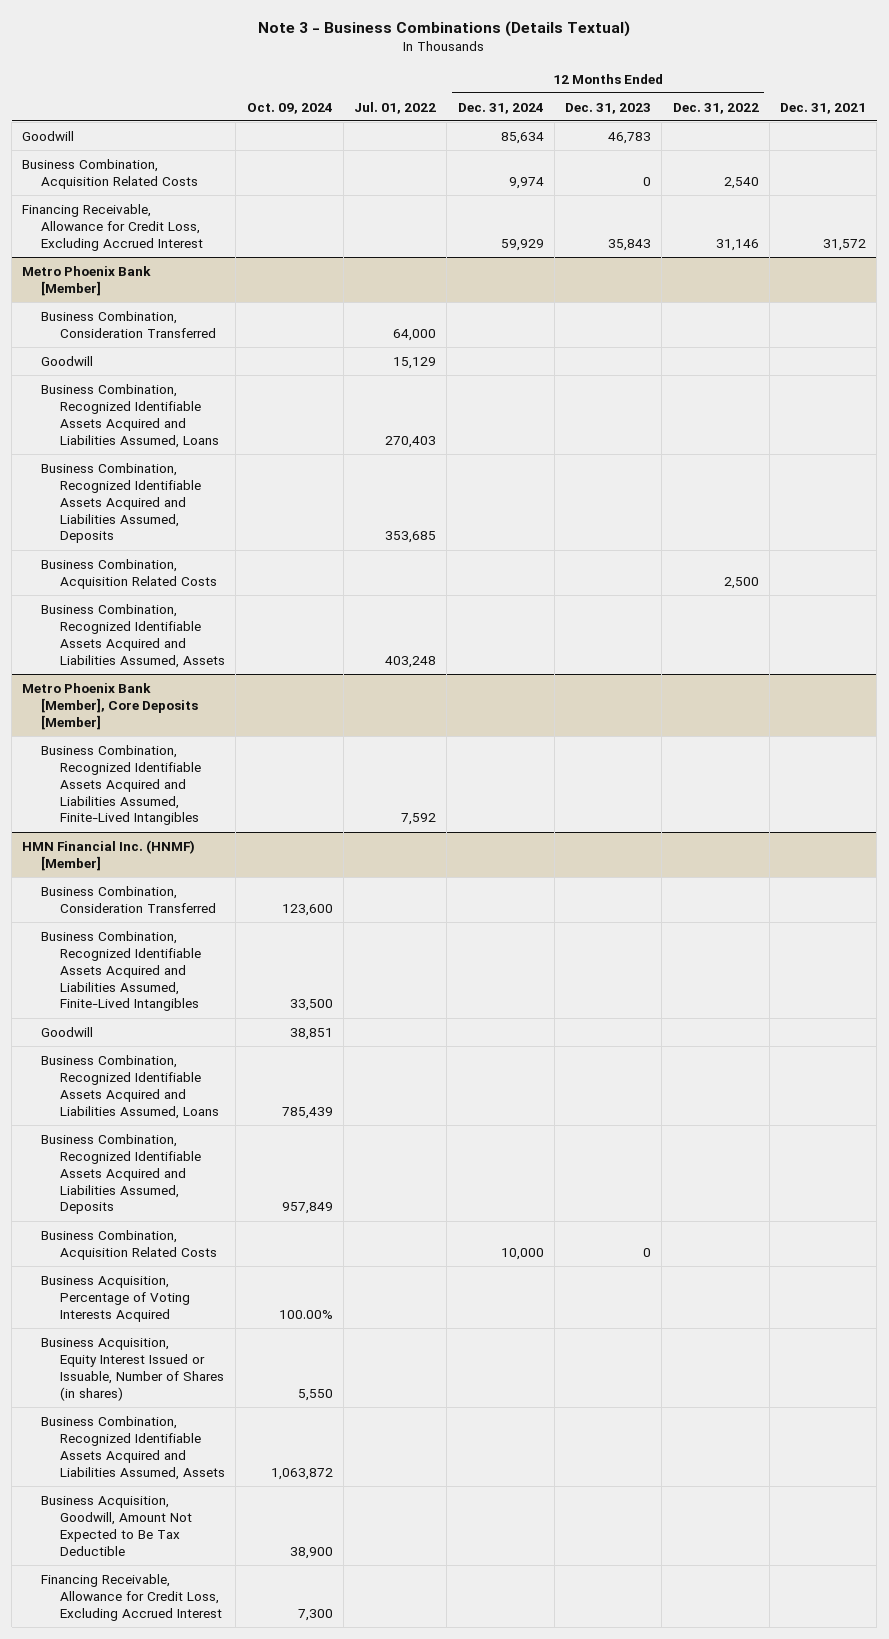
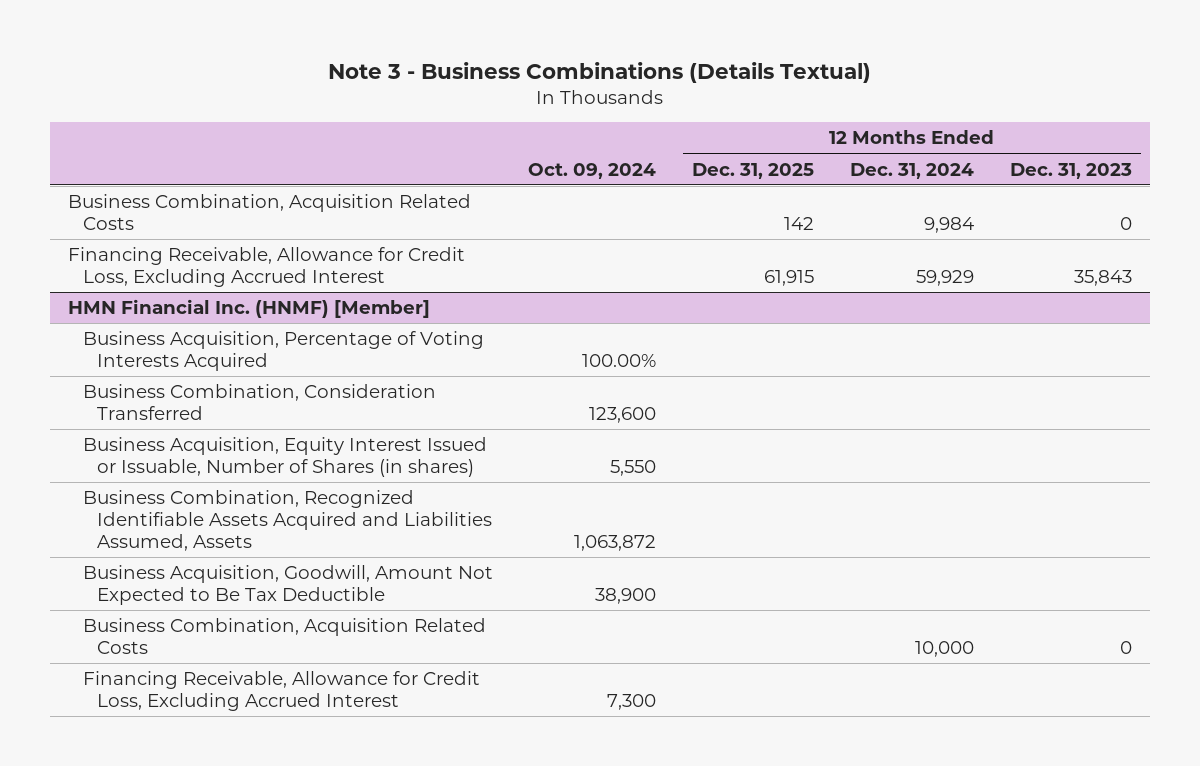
- | Oct. 09, 2024 | Jul. 01, 2022 | 12 Months Ended Dec. 31, 2024 | 12 Months Ended Dec. 31, 2023 | 12 Months Ended Dec. 31, 2022 | Dec. 31, 2021
+ | Oct. 09, 2024 | 12 Months Ended Dec. 31, 2025 | 12 Months Ended Dec. 31, 2024 | 12 Months Ended Dec. 31, 2023
- Goodwill | | | 85,634 | 46,783 | |
- Business Combination, Acquisition Related Costs | | | 9,974 | 0 | 2,540 |
+ Business Combination, Acquisition Related Costs | | 142 | 9,984 | 0
- Metro Phoenix Bank [Member]
- Business Combination, Consideration Transferred | | 64,000 | | | |
- Goodwill | | 15,129 | | | |
- Business Combination, Recognized Identifiable Assets Acquired and Liabilities Assumed, Loans | | 270,403 | | | |
- Business Combination, Recognized Identifiable Assets Acquired and Liabilities Assumed, Deposits | | 353,685 | | | |
- Business Combination, Acquisition Related Costs | | | | | 2,500 |
- Business Combination, Recognized Identifiable Assets Acquired and Liabilities Assumed, Assets | | 403,248 | | | |
- Metro Phoenix Bank [Member], Core Deposits [Member]
- Business Combination, Recognized Identifiable Assets Acquired and Liabilities Assumed, Finite-Lived Intangibles | | 7,592 | | | |
@ HMN Financial Inc. (HNMF) [Member]
- Business Combination, Recognized Identifiable Assets Acquired and Liabilities Assumed, Finite-Lived Intangibles | 33,500 | | | | |
- Goodwill | 38,851 | | | | |
- Business Combination, Recognized Identifiable Assets Acquired and Liabilities Assumed, Loans | 785,439 | | | | |
- Business Combination, Recognized Identifiable Assets Acquired and Liabilities Assumed, Deposits | 957,849 | | | | |
moved down: Business Combination, Consideration Transferred | 123,600 | | |
moved down: Business Combination, Acquisition Related Costs | | | 10,000 | 0

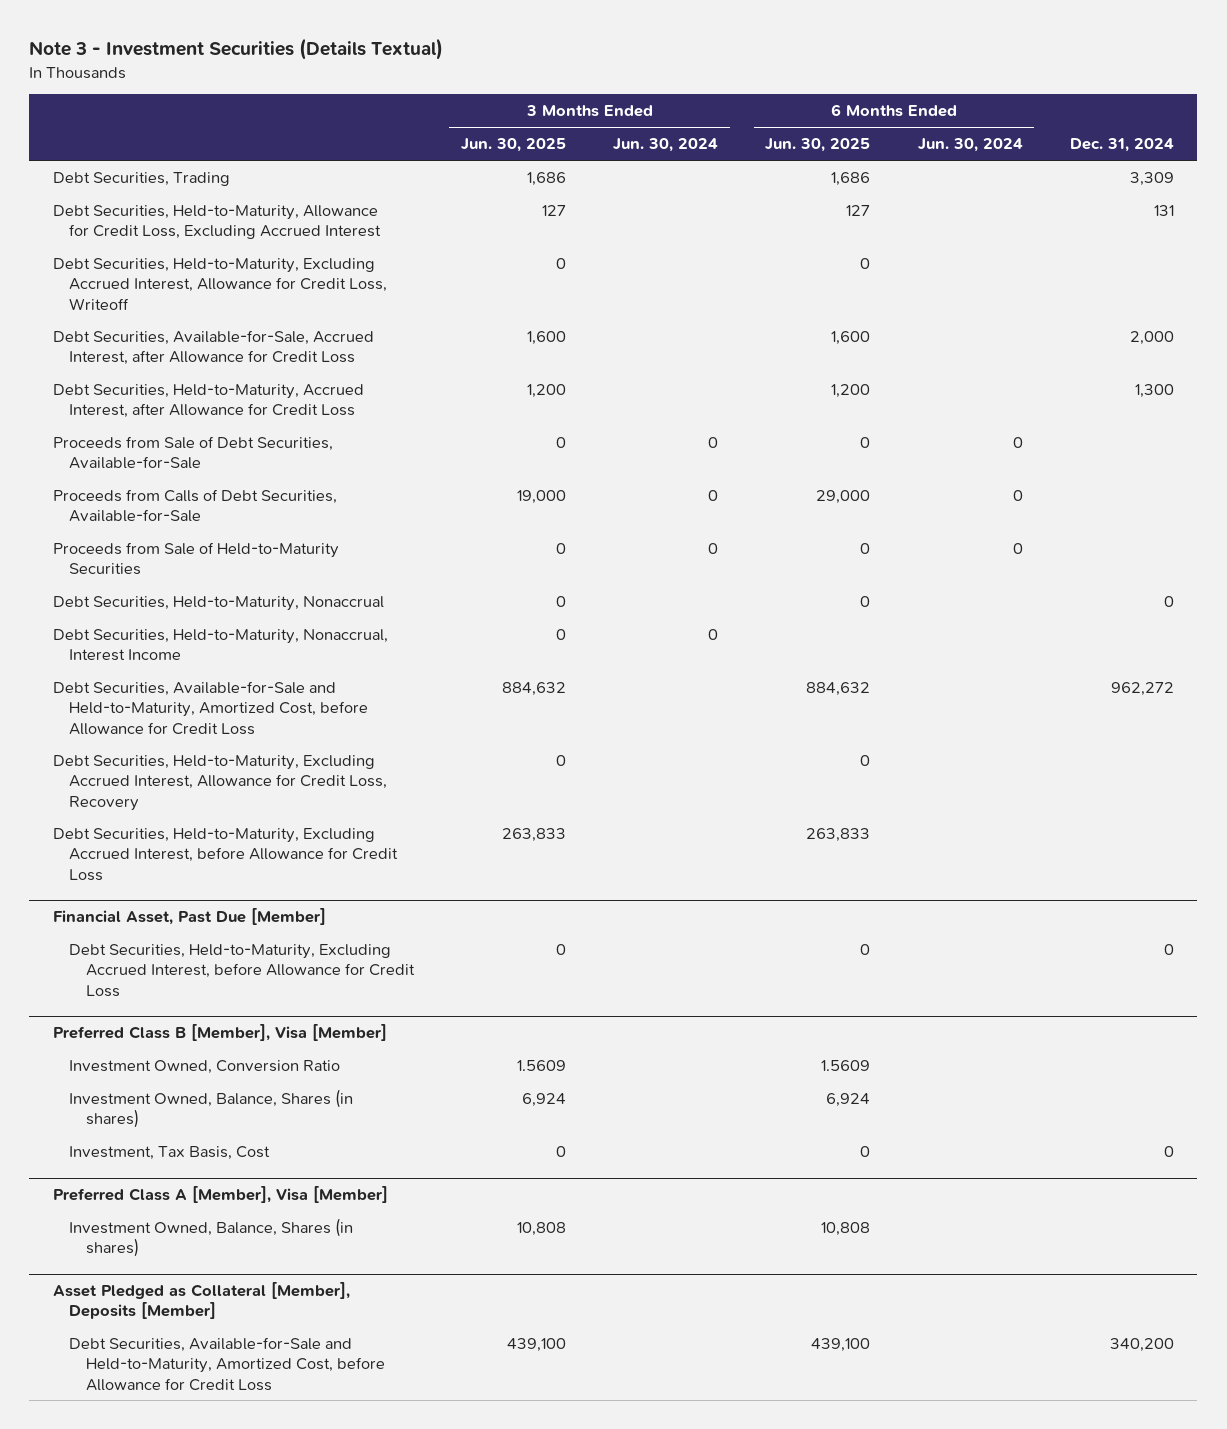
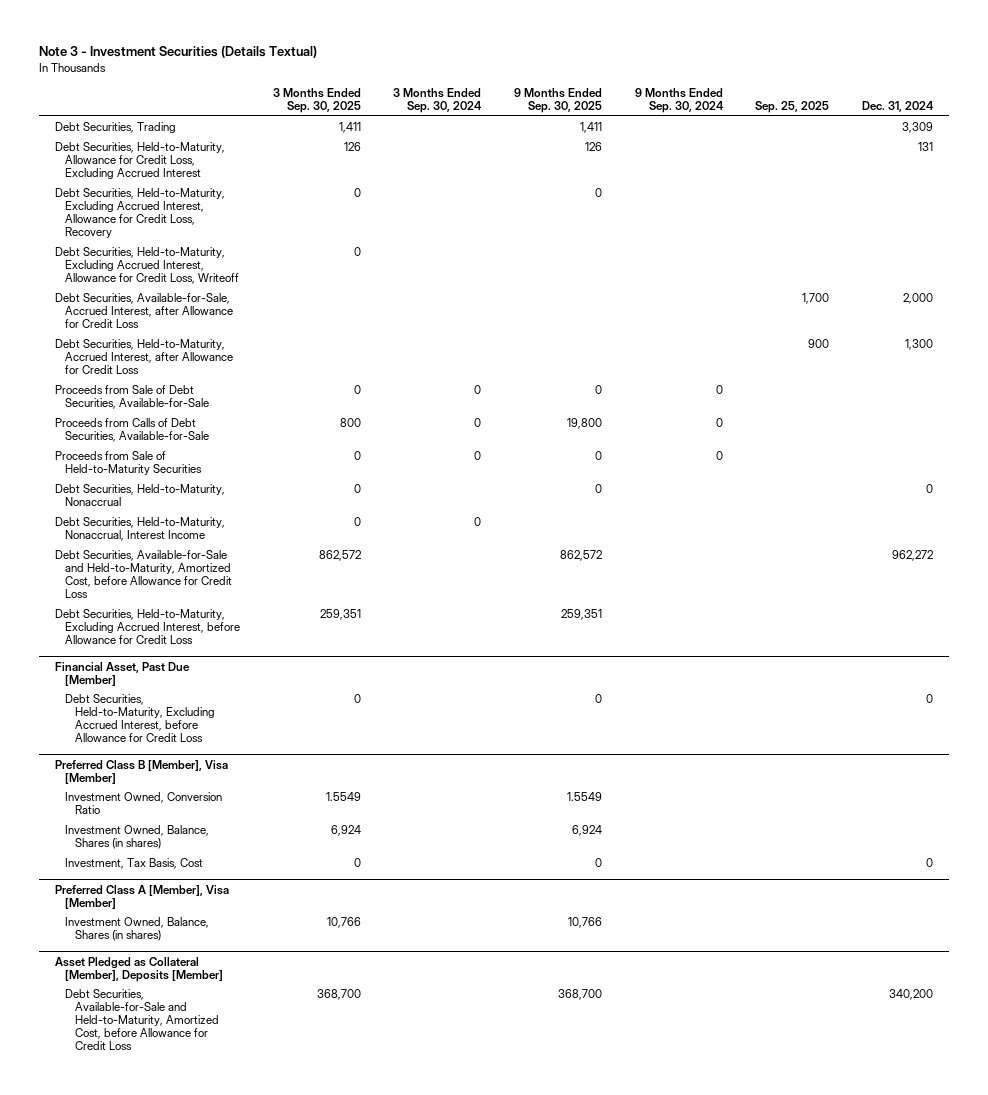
- | 3 Months Ended Jun. 30, 2025 | 3 Months Ended Jun. 30, 2024 | 6 Months Ended Jun. 30, 2025 | 6 Months Ended Jun. 30, 2024 | Dec. 31, 2024
+ | 3 Months Ended Sep. 30, 2025 | 3 Months Ended Sep. 30, 2024 | 9 Months Ended Sep. 30, 2025 | 9 Months Ended Sep. 30, 2024 | Sep. 25, 2025 | Dec. 31, 2024
moved up: Debt Securities, Held-to-Maturity, Excluding Accrued Interest, Allowance for Credit Loss, Recovery | 0 | | 0 | | |

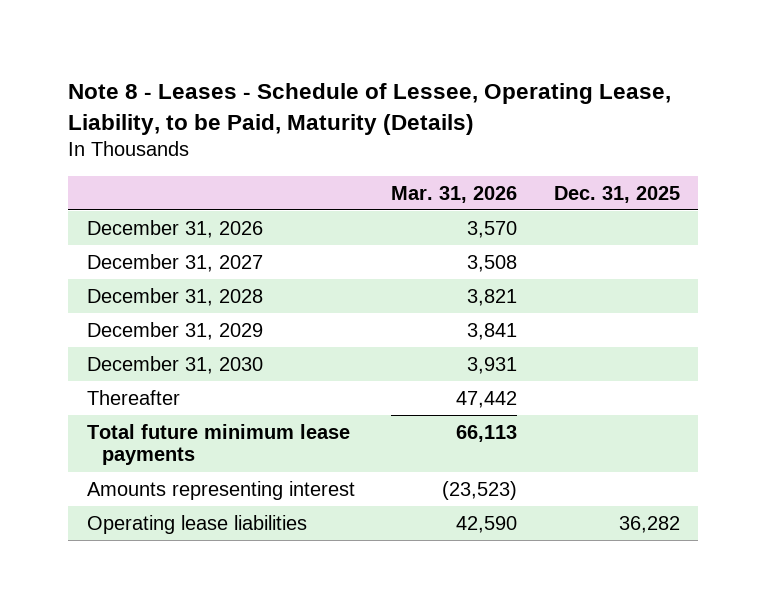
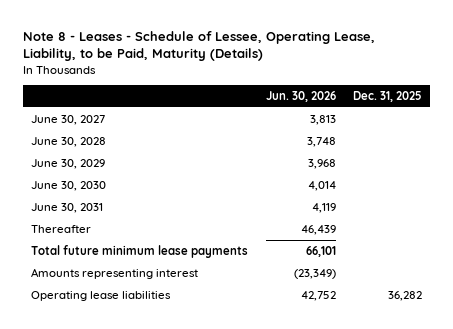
- | Mar. 31, 2026 | Dec. 31, 2025
+ | Jun. 30, 2026 | Dec. 31, 2025
- December 31, 2026 | 3,570 |
- December 31, 2027 | 3,508 |
- December 31, 2028 | 3,821 |
- December 31, 2029 | 3,841 |
- December 31, 2030 | 3,931 |
+ June 30, 2027 | 3,813 |
+ June 30, 2028 | 3,748 |
+ June 30, 2029 | 3,968 |
+ June 30, 2030 | 4,014 |
+ June 30, 2031 | 4,119 |

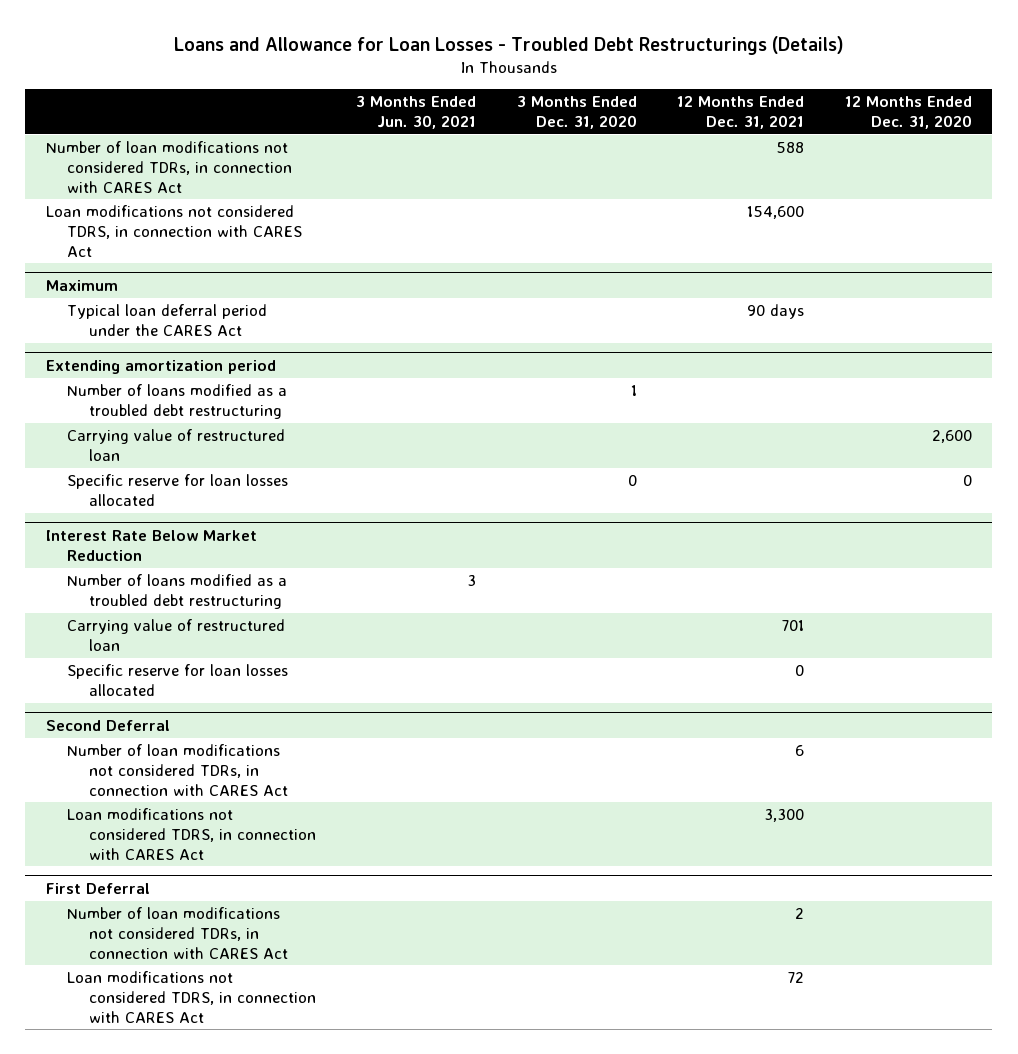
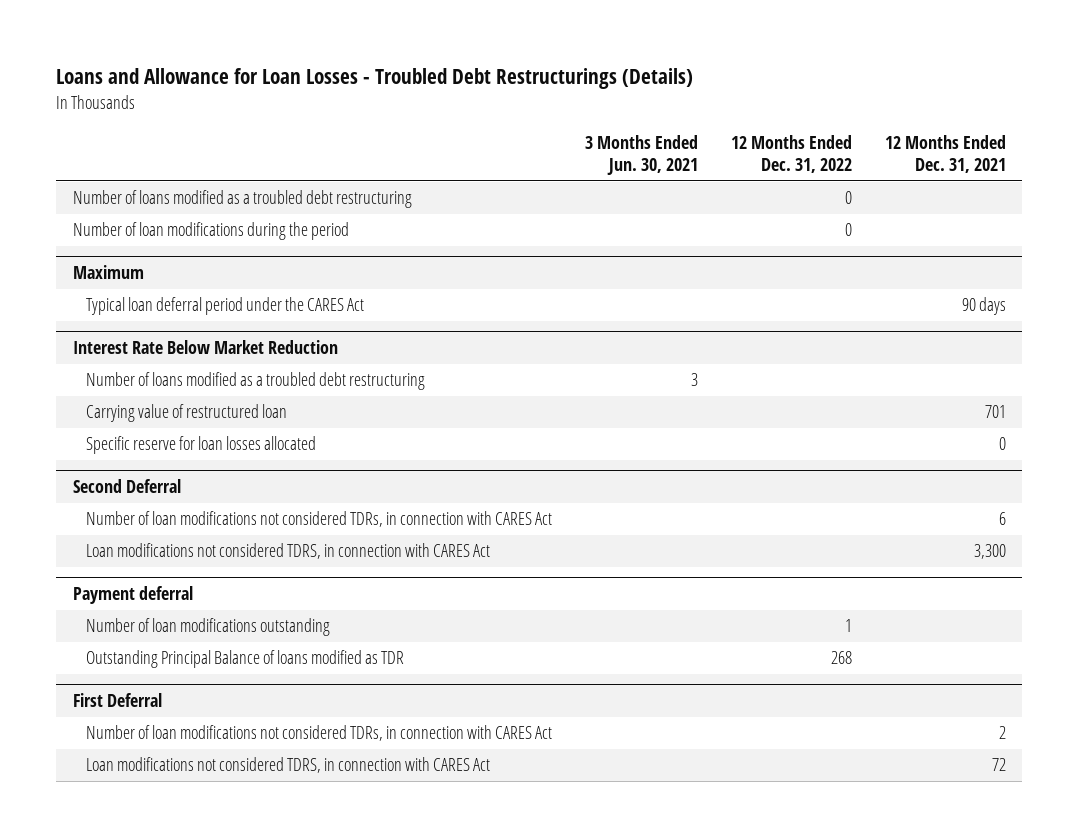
- | 3 Months Ended Jun. 30, 2021 | 3 Months Ended Dec. 31, 2020 | 12 Months Ended Dec. 31, 2021 | 12 Months Ended Dec. 31, 2020
+ | 3 Months Ended Jun. 30, 2021 | 12 Months Ended Dec. 31, 2022 | 12 Months Ended Dec. 31, 2021
- Number of loan modifications not considered TDRs, in connection with CARES Act | | | 588 |
- Loan modifications not considered TDRS, in connection with CARES Act | | | 154,600 |
+ Number of loans modified as a troubled debt restructuring | | 0 |
+ Number of loan modifications during the period | | 0 |
- Extending amortization period
- Number of loans modified as a troubled debt restructuring | | 1 | |
- Carrying value of restructured loan | | | | 2,600
- Specific reserve for loan losses allocated | | 0 | | 0
+ Payment deferral
+ Number of loan modifications outstanding | | 1 |
+ Outstanding Principal Balance of loans modified as TDR | | 268 |

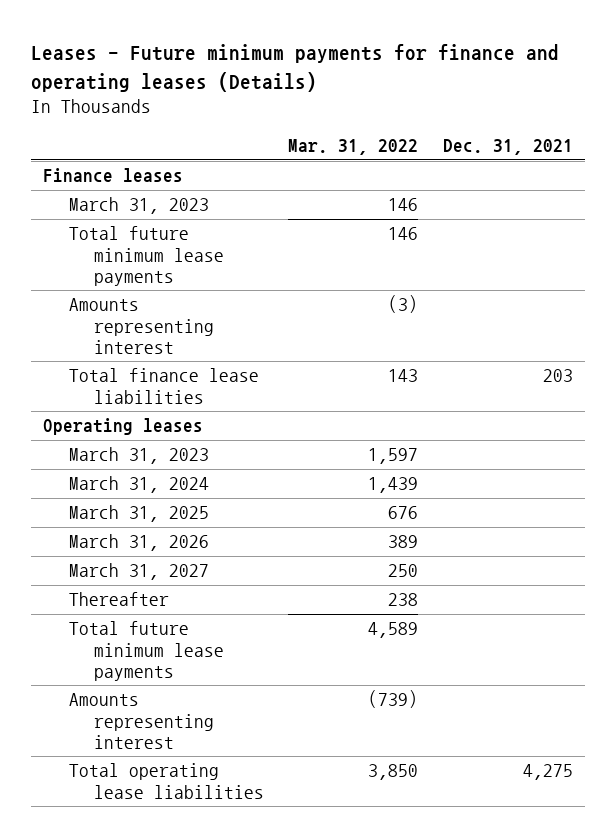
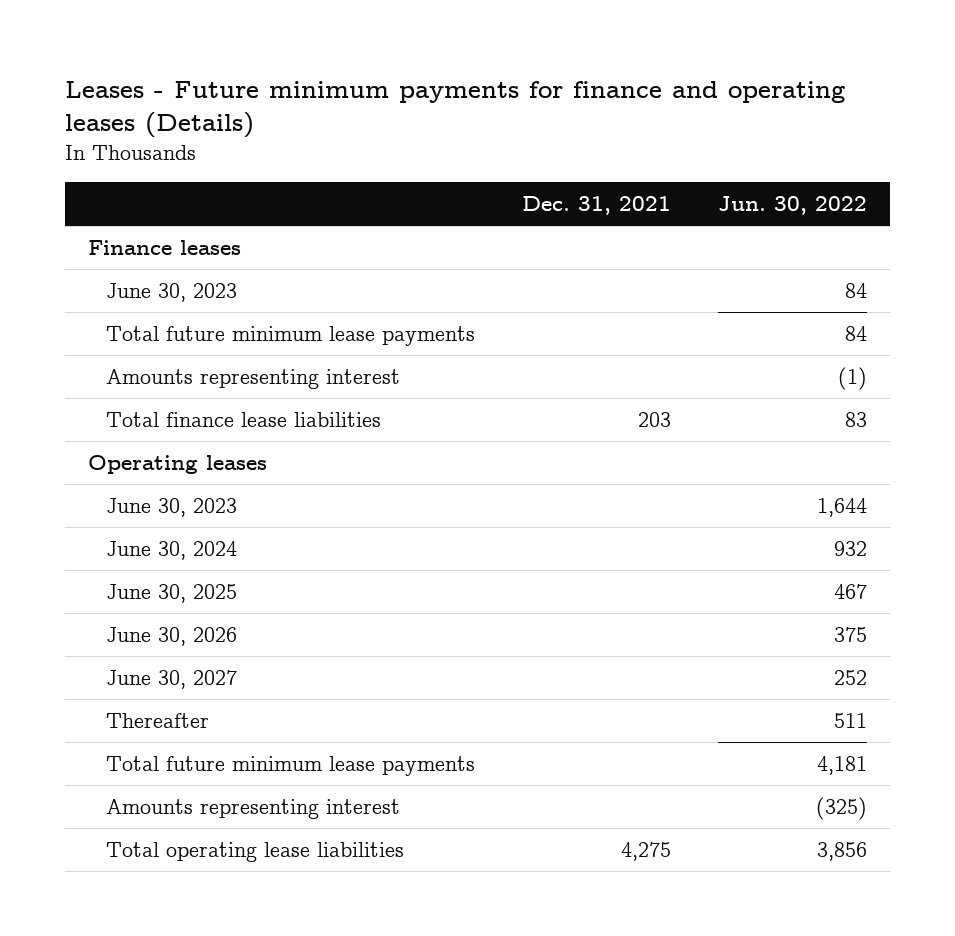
- | Mar. 31, 2022 | Dec. 31, 2021
+ | Dec. 31, 2021 | Jun. 30, 2022
- March 31, 2023 | 146 |
+ June 30, 2023 | | 84
- March 31, 2023 | 1,597 |
- March 31, 2024 | 1,439 |
- March 31, 2025 | 676 |
- March 31, 2026 | 389 |
- March 31, 2027 | 250 |
+ June 30, 2023 | | 1,644
+ June 30, 2024 | | 932
+ June 30, 2025 | | 467
+ June 30, 2026 | | 375
+ June 30, 2027 | | 252

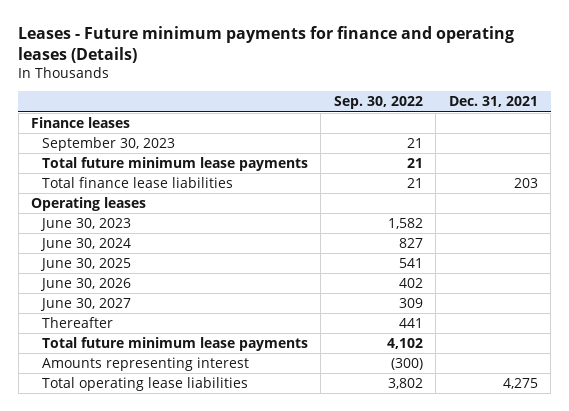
- | Dec. 31, 2021 | Jun. 30, 2022
+ | Sep. 30, 2022 | Dec. 31, 2021
- June 30, 2023 | | 84
+ September 30, 2023 | 21 |
- Amounts representing interest | | (1)

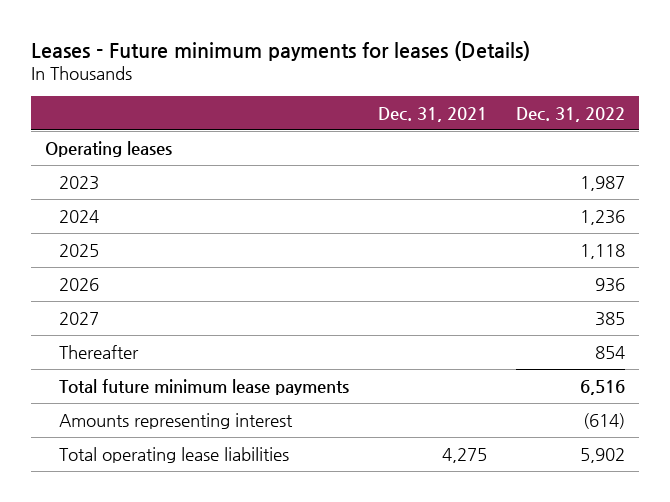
- Leases - Future minimum payments for finance and operating leases (Details)
+ Leases - Future minimum payments for leases (Details)
- | Sep. 30, 2022 | Dec. 31, 2021
+ | Dec. 31, 2021 | Dec. 31, 2022
- Finance leases
- September 30, 2023 | 21 |
- Total future minimum lease payments | 21 |
- Total finance lease liabilities | 21 | 203
- June 30, 2023 | 1,582 |
- June 30, 2024 | 827 |
- June 30, 2025 | 541 |
- June 30, 2026 | 402 |
- June 30, 2027 | 309 |
+ 2023 | | 1,987
+ 2024 | | 1,236
+ 2025 | | 1,118
+ 2026 | | 936
+ 2027 | | 385

